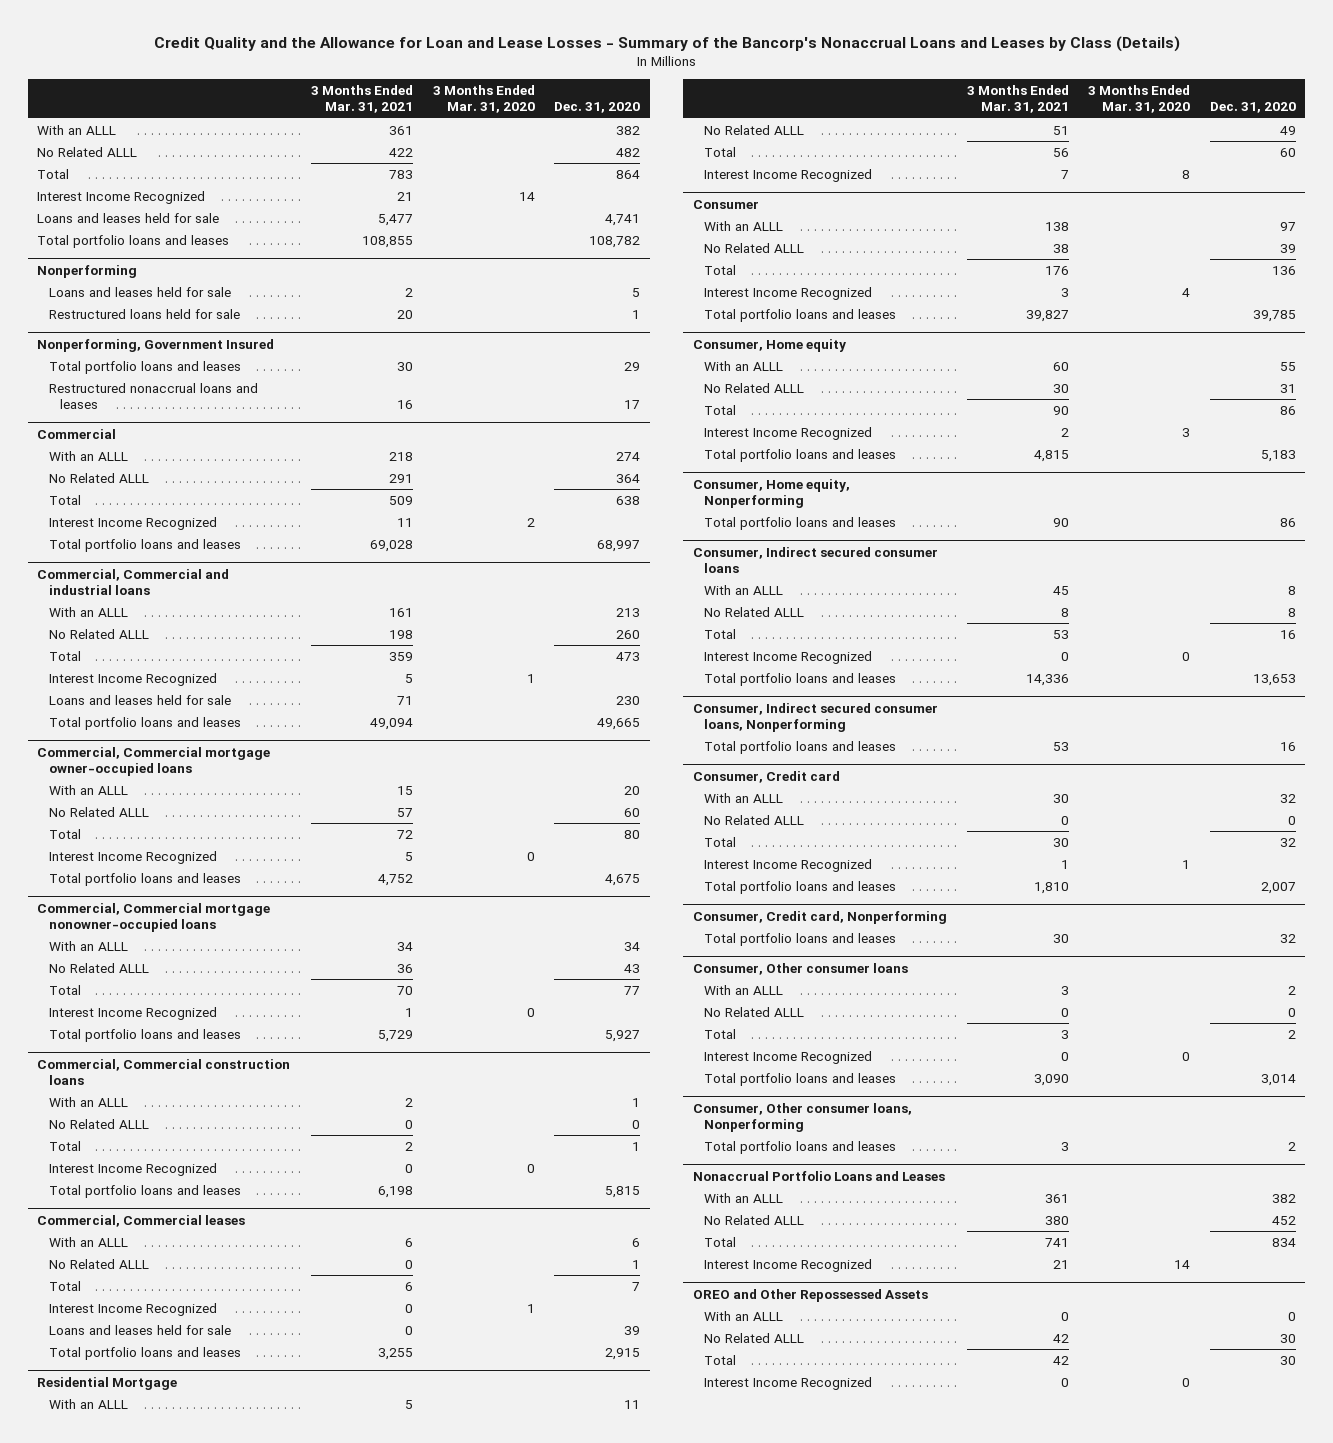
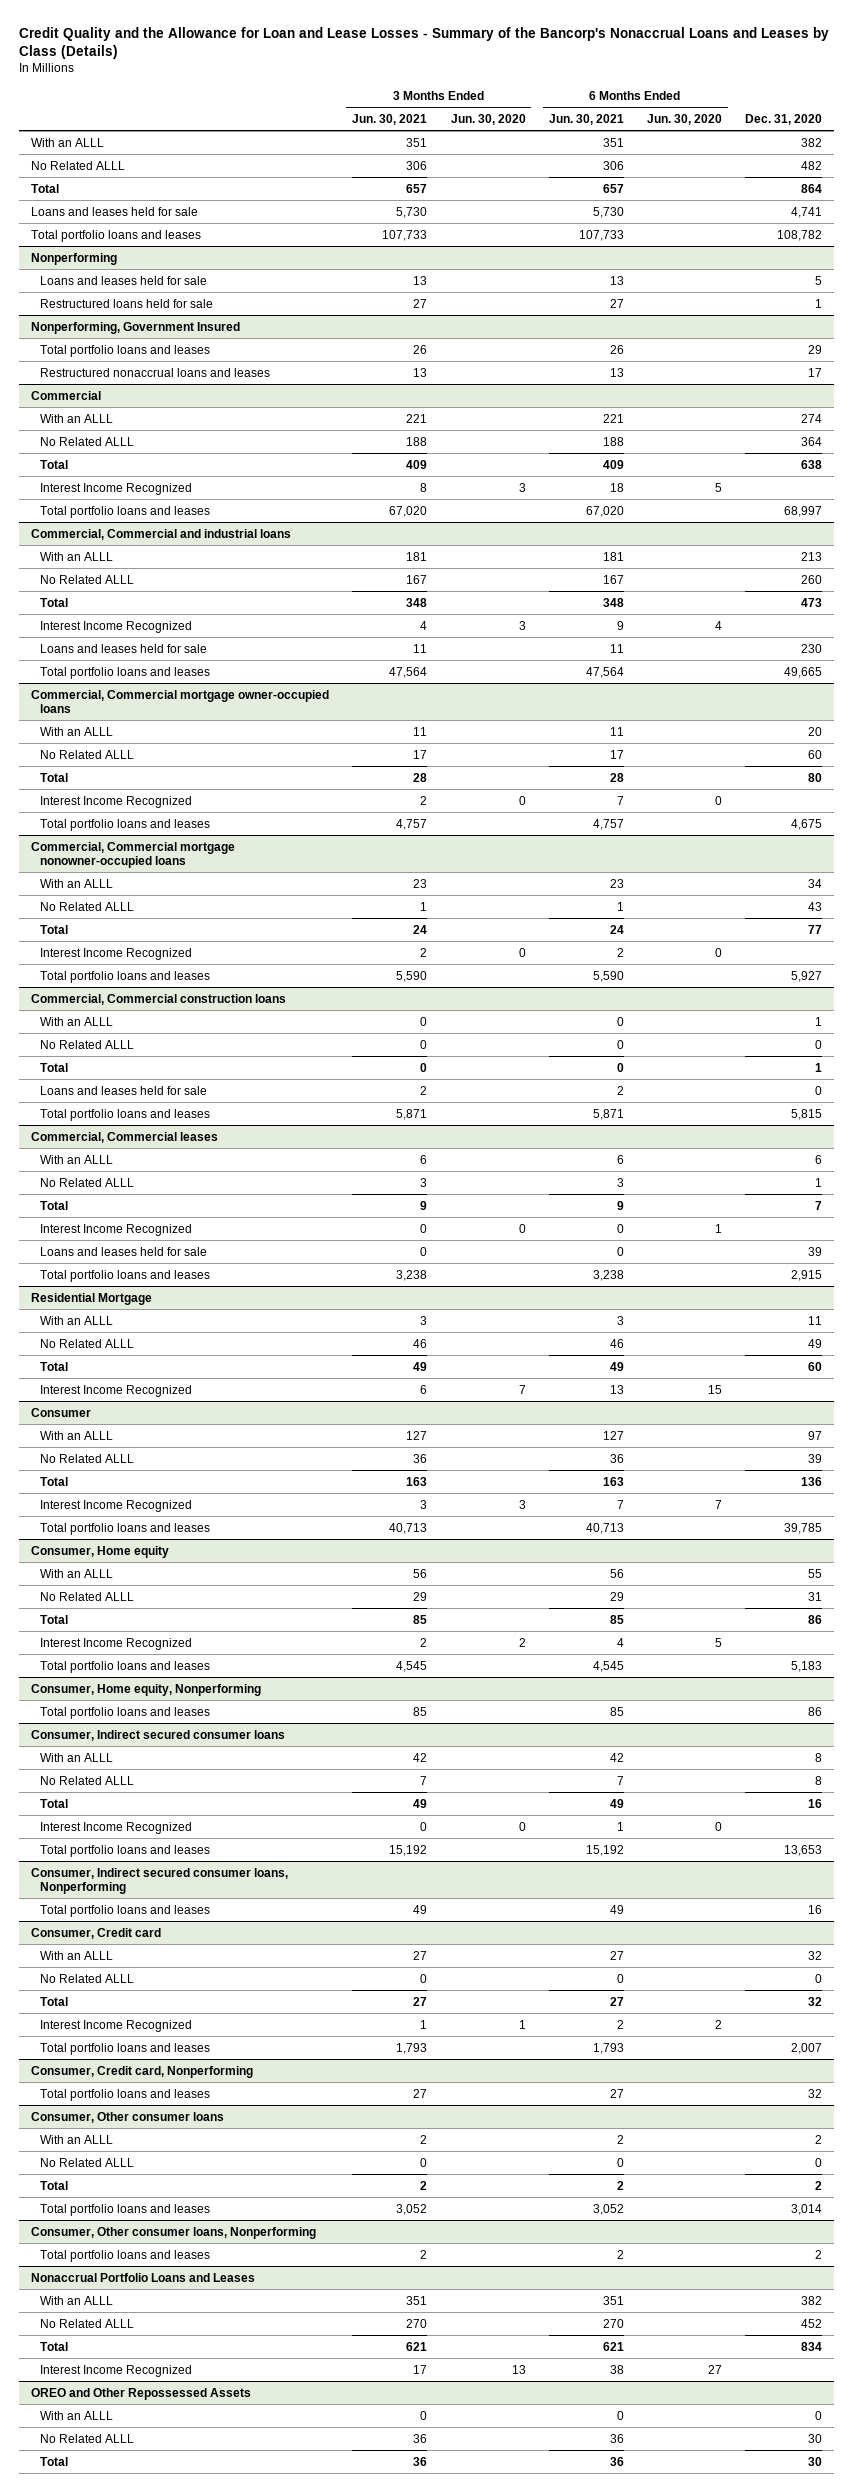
- | 3 Months Ended Mar. 31, 2021 | 3 Months Ended Mar. 31, 2020 | Dec. 31, 2020
+ | 3 Months Ended Jun. 30, 2021 | 3 Months Ended Jun. 30, 2020 | 6 Months Ended Jun. 30, 2021 | 6 Months Ended Jun. 30, 2020 | Dec. 31, 2020
- Interest Income Recognized | 21 | 14 |
@ Commercial, Commercial construction loans
- Interest Income Recognized | 0 | 0 |
+ Loans and leases held for sale | 2 | | 2 | | 0
@ Consumer, Other consumer loans
- Interest Income Recognized | 0 | 0 |
@ OREO and Other Repossessed Assets
- Interest Income Recognized | 0 | 0 |

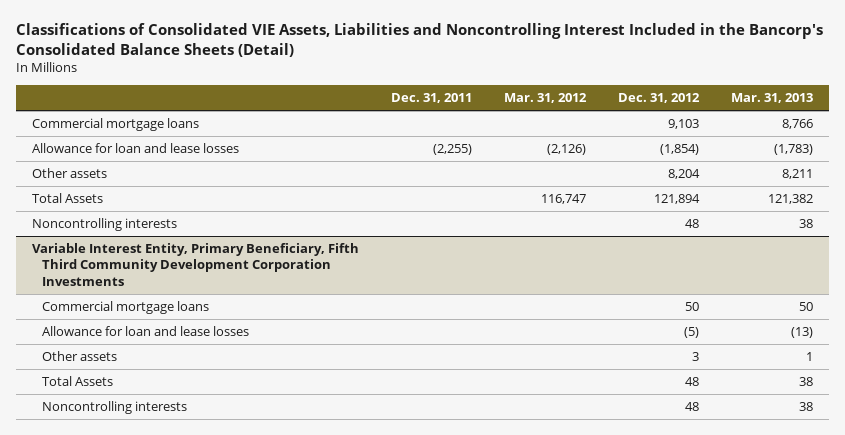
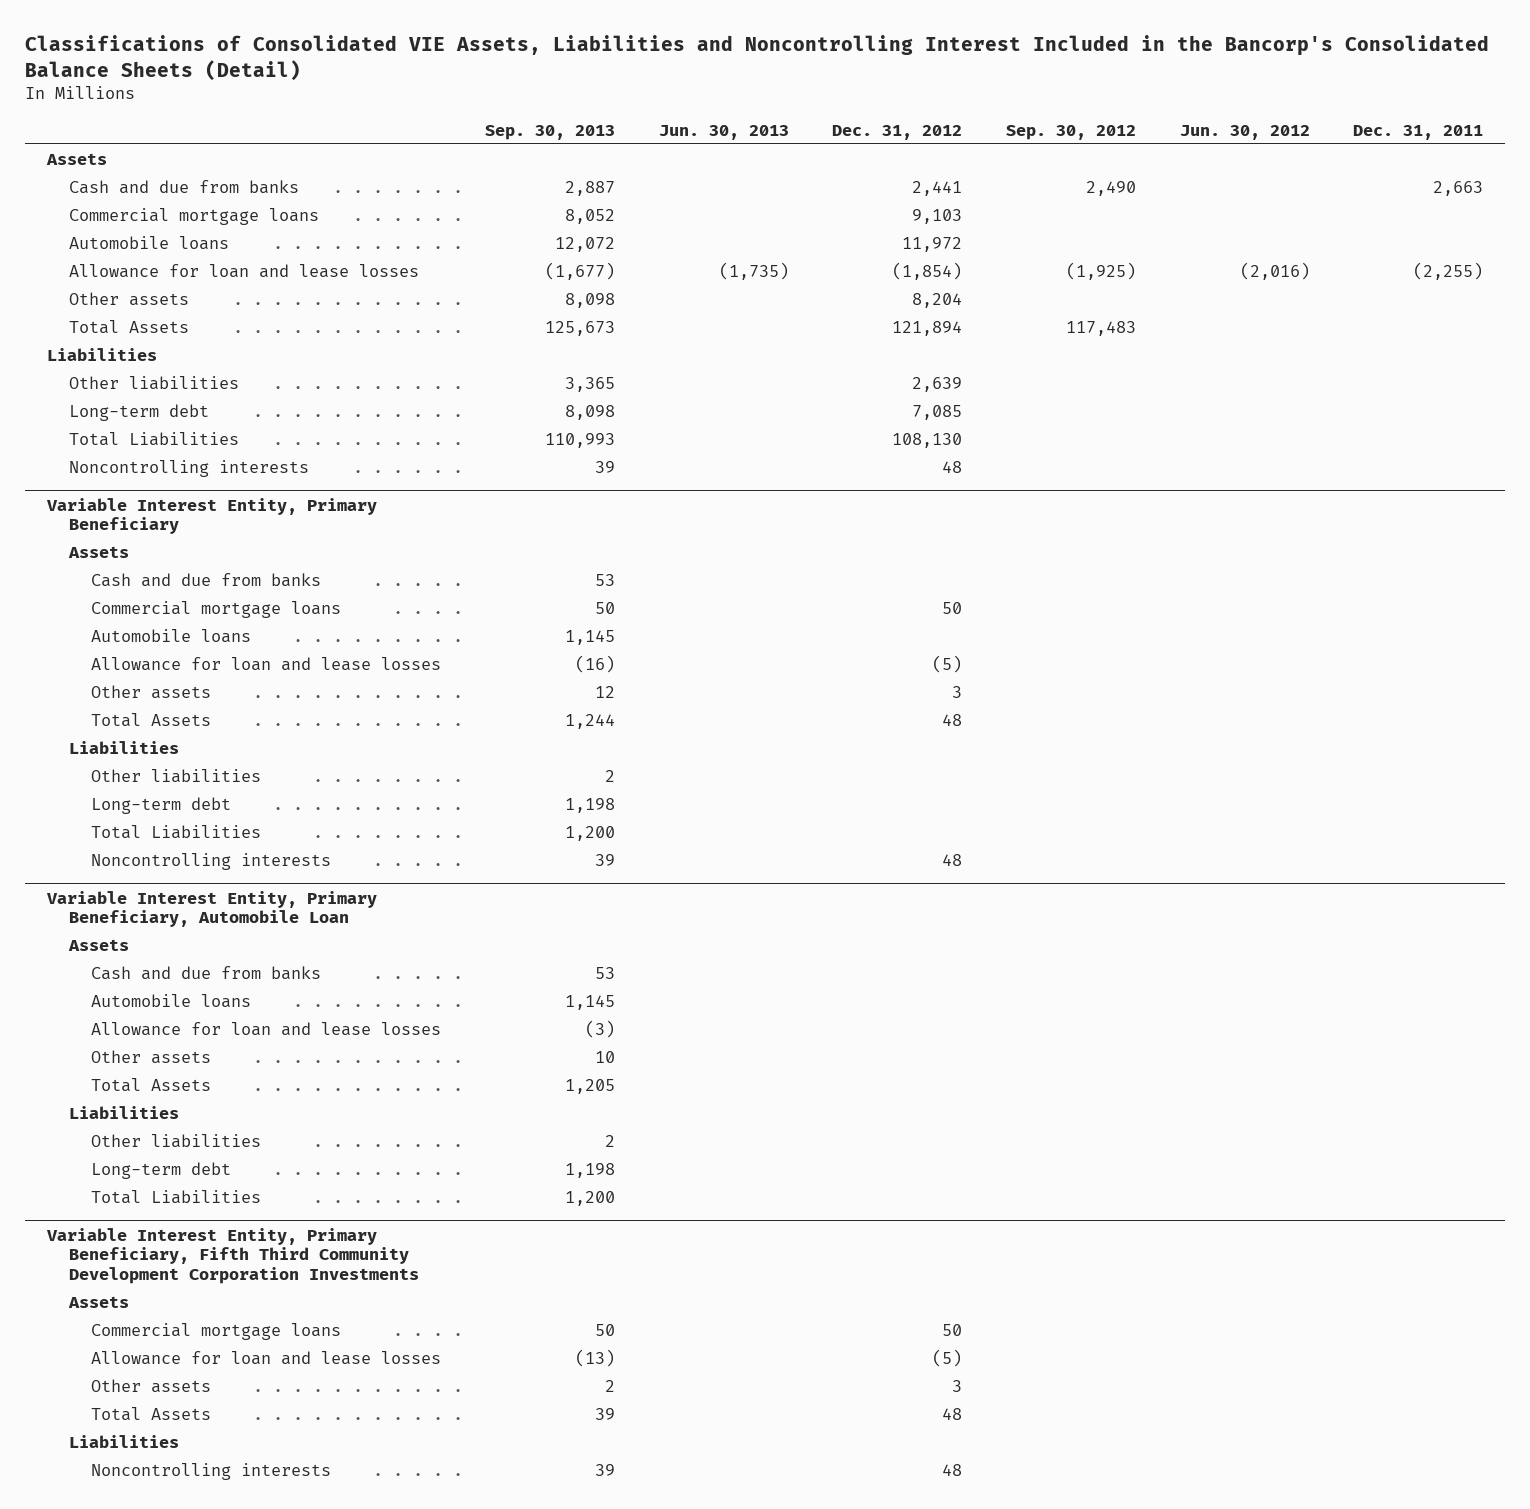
- | Dec. 31, 2011 | Mar. 31, 2012 | Dec. 31, 2012 | Mar. 31, 2013
+ | Sep. 30, 2013 | Jun. 30, 2013 | Dec. 31, 2012 | Sep. 30, 2012 | Jun. 30, 2012 | Dec. 31, 2011
+ Assets
+ Cash and due from banks | 2,887 | | 2,441 | 2,490 | | 2,663
+ Automobile loans | 12,072 | | 11,972 | | |
+ Liabilities
+ Other liabilities | 3,365 | | 2,639 | | |
+ Long-term debt | 8,098 | | 7,085 | | |
+ Total Liabilities | 110,993 | | 108,130 | | |
+ Variable Interest Entity, Primary Beneficiary
+ Assets
+ Cash and due from banks | 53 | | | | |
+ Commercial mortgage loans | 50 | | 50 | | |
+ Automobile loans | 1,145 | | | | |
+ Allowance for loan and lease losses | (16) | | (5) | | |
+ Other assets | 12 | | 3 | | |
+ Total Assets | 1,244 | | 48 | | |
+ Liabilities
+ Other liabilities | 2 | | | | |
+ Long-term debt | 1,198 | | | | |
+ Total Liabilities | 1,200 | | | | |
+ Noncontrolling interests | 39 | | 48 | | |
+ Variable Interest Entity, Primary Beneficiary, Automobile Loan
+ Assets
+ Cash and due from banks | 53 | | | | |
+ Automobile loans | 1,145 | | | | |
+ Allowance for loan and lease losses | (3) | | | | |
+ Other assets | 10 | | | | |
+ Total Assets | 1,205 | | | | |
+ Liabilities
+ Other liabilities | 2 | | | | |
+ Long-term debt | 1,198 | | | | |
+ Total Liabilities | 1,200 | | | | |
@ Variable Interest Entity, Primary Beneficiary, Fifth Third Community Development Corporation Investments
+ Assets
+ Liabilities

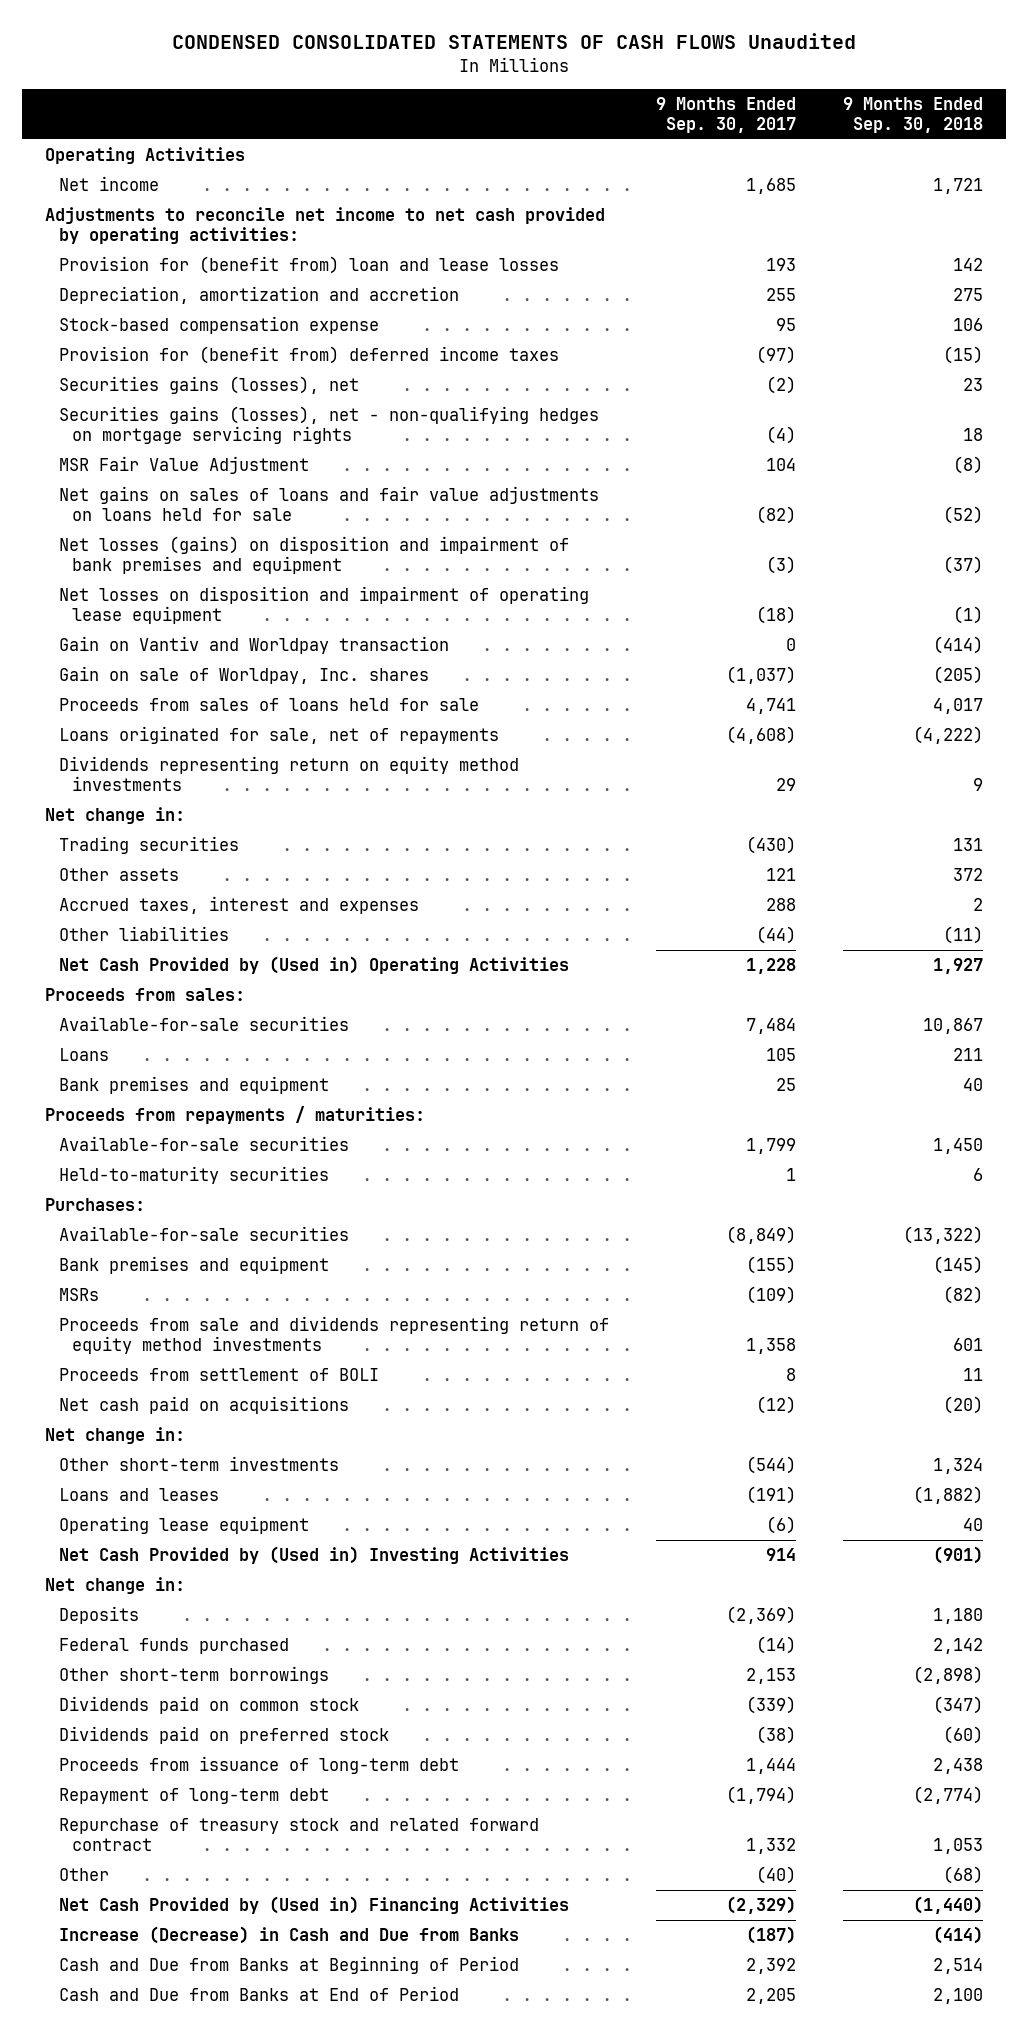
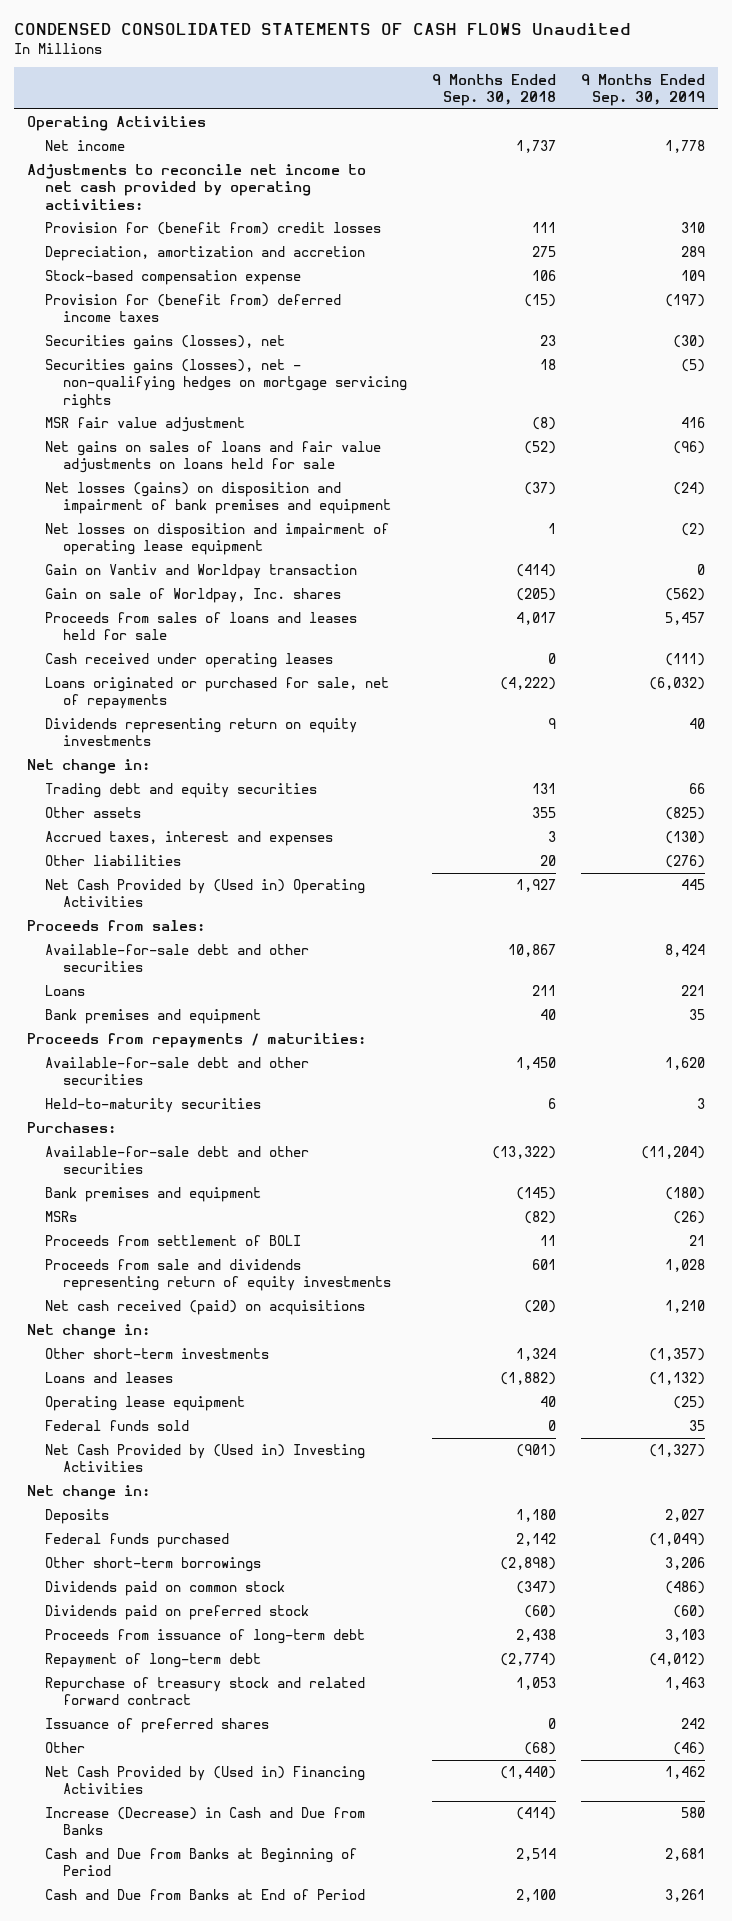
- | 9 Months Ended Sep. 30, 2017 | 9 Months Ended Sep. 30, 2018
+ | 9 Months Ended Sep. 30, 2018 | 9 Months Ended Sep. 30, 2019
- Net income | 1,685 | 1,721
+ Net income | 1,737 | 1,778
- Provision for (benefit from) loan and lease losses | 193 | 142
+ Provision for (benefit from) credit losses | 111 | 310
- MSR Fair Value Adjustment | 104 | (8)
+ MSR fair value adjustment | (8) | 416
- Net losses on disposition and impairment of operating lease equipment | (18) | (1)
+ Net losses on disposition and impairment of operating lease equipment | 1 | (2)
- Proceeds from sales of loans held for sale | 4,741 | 4,017
- Loans originated for sale, net of repayments | (4,608) | (4,222)
- Dividends representing return on equity method investments | 29 | 9
+ Proceeds from sales of loans and leases held for sale | 4,017 | 5,457
+ Cash received under operating leases | 0 | (111)
+ Loans originated or purchased for sale, net of repayments | (4,222) | (6,032)
+ Dividends representing return on equity investments | 9 | 40
- Trading securities | (430) | 131
- Other assets | 121 | 372
- Accrued taxes, interest and expenses | 288 | 2
- Other liabilities | (44) | (11)
+ Trading debt and equity securities | 131 | 66
+ Other assets | 355 | (825)
+ Accrued taxes, interest and expenses | 3 | (130)
+ Other liabilities | 20 | (276)
- Available-for-sale securities | 7,484 | 10,867
+ Available-for-sale debt and other securities | 10,867 | 8,424
- Available-for-sale securities | 1,799 | 1,450
+ Available-for-sale debt and other securities | 1,450 | 1,620
- Available-for-sale securities | (8,849) | (13,322)
+ Available-for-sale debt and other securities | (13,322) | (11,204)
- Proceeds from sale and dividends representing return of equity method investments | 1,358 | 601
- Net cash paid on acquisitions | (12) | (20)
+ Proceeds from sale and dividends representing return of equity investments | 601 | 1,028
+ Net cash received (paid) on acquisitions | (20) | 1,210
+ Federal funds sold | 0 | 35
+ Issuance of preferred shares | 0 | 242

